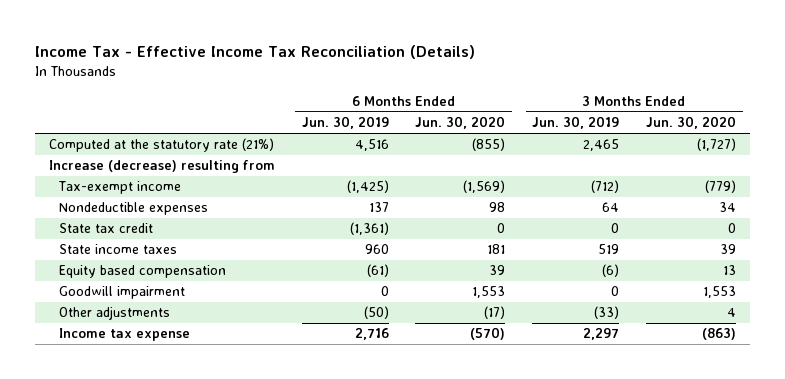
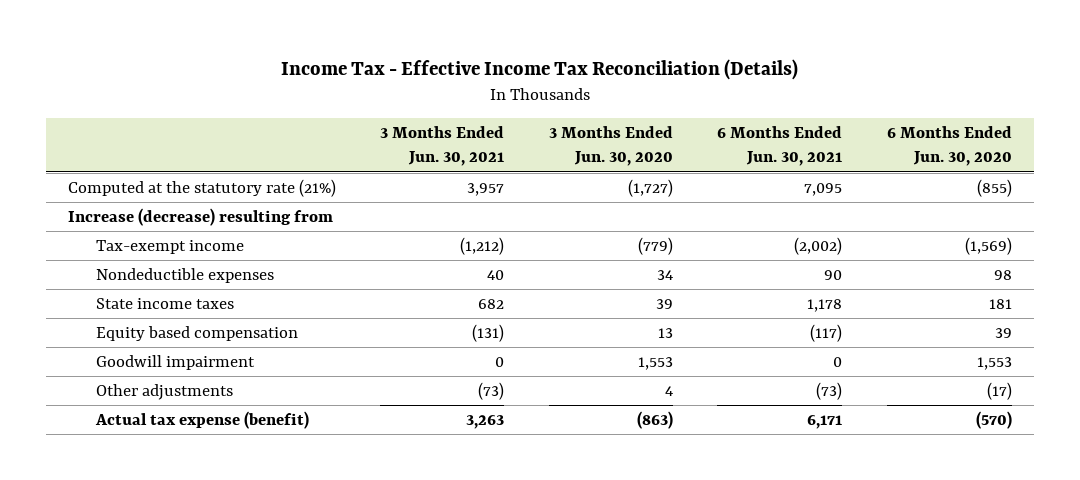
- | 6 Months Ended Jun. 30, 2019 | 6 Months Ended Jun. 30, 2020 | 3 Months Ended Jun. 30, 2019 | 3 Months Ended Jun. 30, 2020
+ | 3 Months Ended Jun. 30, 2021 | 3 Months Ended Jun. 30, 2020 | 6 Months Ended Jun. 30, 2021 | 6 Months Ended Jun. 30, 2020
- State tax credit | (1,361) | 0 | 0 | 0
- Income tax expense | 2,716 | (570) | 2,297 | (863)
+ Actual tax expense (benefit) | 3,263 | (863) | 6,171 | (570)

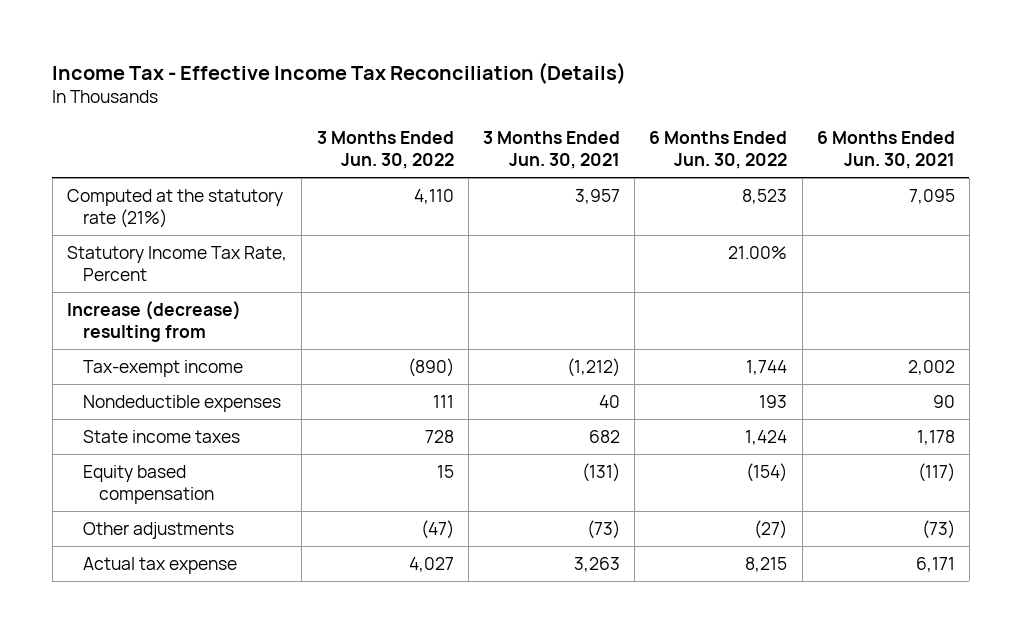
- | 3 Months Ended Jun. 30, 2021 | 3 Months Ended Jun. 30, 2020 | 6 Months Ended Jun. 30, 2021 | 6 Months Ended Jun. 30, 2020
+ | 3 Months Ended Jun. 30, 2022 | 3 Months Ended Jun. 30, 2021 | 6 Months Ended Jun. 30, 2022 | 6 Months Ended Jun. 30, 2021
+ Statutory Income Tax Rate, Percent | | | 21.00% |
- Tax-exempt income | (1,212) | (779) | (2,002) | (1,569)
+ Tax-exempt income | (890) | (1,212) | 1,744 | 2,002
- Goodwill impairment | 0 | 1,553 | 0 | 1,553
- Actual tax expense (benefit) | 3,263 | (863) | 6,171 | (570)
+ Actual tax expense | 4,027 | 3,263 | 8,215 | 6,171

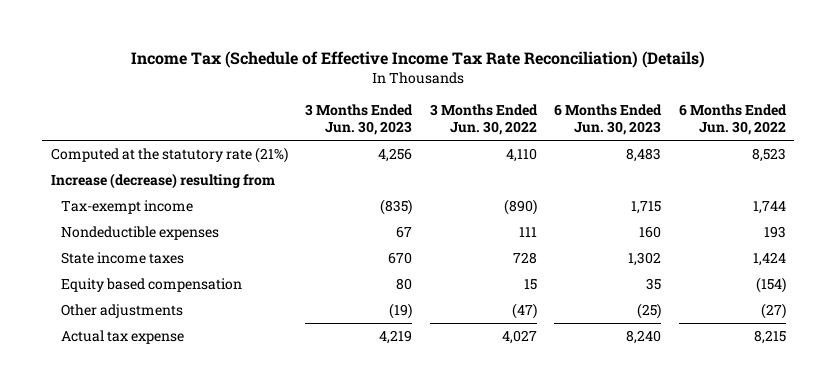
- Income Tax - Effective Income Tax Reconciliation (Details)
+ Income Tax (Schedule of Effective Income Tax Rate Reconciliation) (Details)
- | 3 Months Ended Jun. 30, 2022 | 3 Months Ended Jun. 30, 2021 | 6 Months Ended Jun. 30, 2022 | 6 Months Ended Jun. 30, 2021
+ | 3 Months Ended Jun. 30, 2023 | 3 Months Ended Jun. 30, 2022 | 6 Months Ended Jun. 30, 2023 | 6 Months Ended Jun. 30, 2022
- Statutory Income Tax Rate, Percent | | | 21.00% |

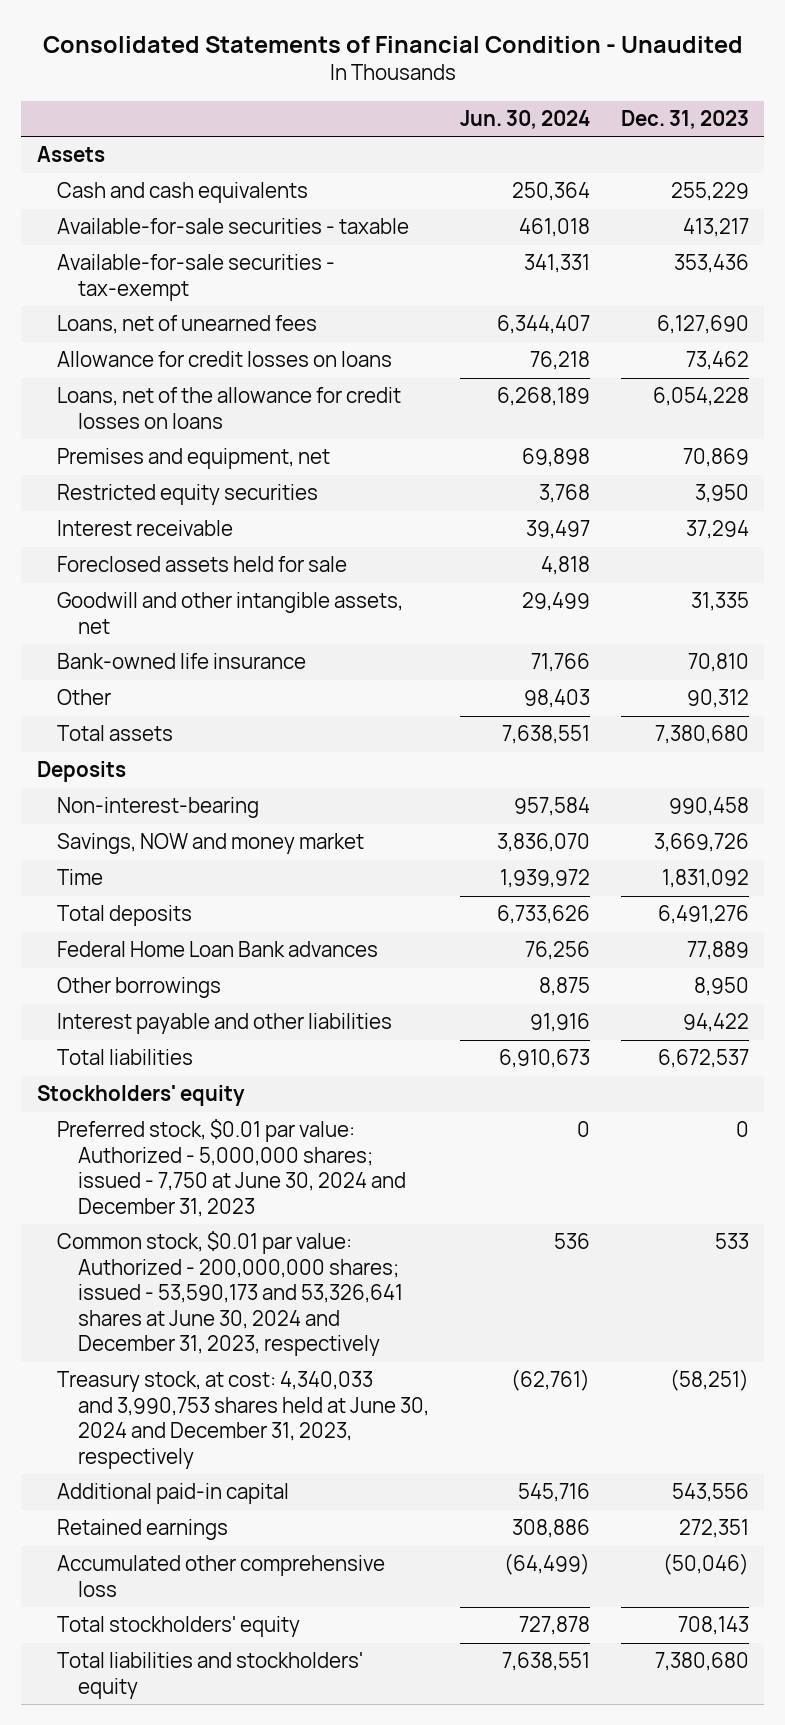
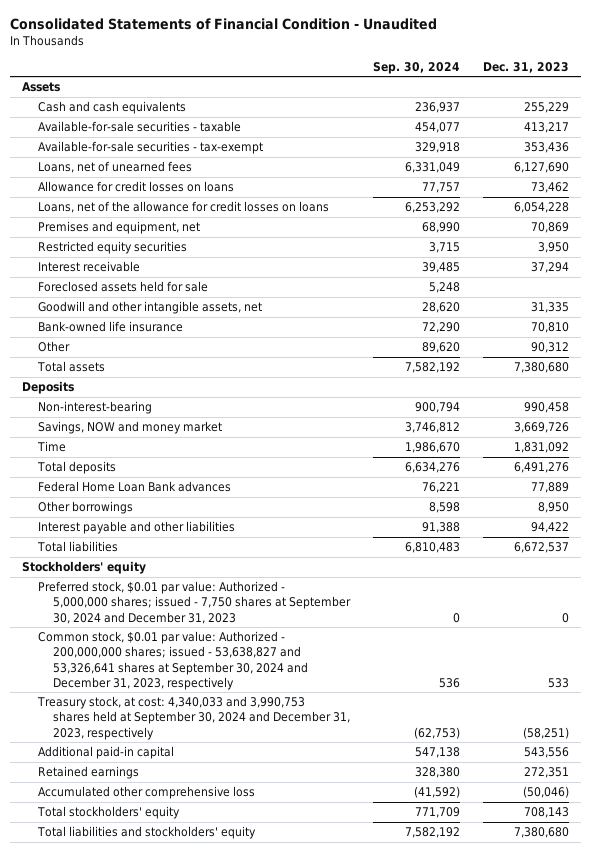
- | Jun. 30, 2024 | Dec. 31, 2023
+ | Sep. 30, 2024 | Dec. 31, 2023
- Preferred stock, $0.01 par value: Authorized - 5,000,000 shares; issued - 7,750 at June 30, 2024 and December 31, 2023 | 0 | 0
- Common stock, $0.01 par value: Authorized - 200,000,000 shares; issued - 53,590,173 and 53,326,641 shares at June 30, 2024 and December 31, 2023, respectively | 536 | 533
- Treasury stock, at cost: 4,340,033 and 3,990,753 shares held at June 30, 2024 and December 31, 2023, respectively | (62,761) | (58,251)
+ Preferred stock, $0.01 par value: Authorized - 5,000,000 shares; issued - 7,750 shares at September 30, 2024 and December 31, 2023 | 0 | 0
+ Common stock, $0.01 par value: Authorized - 200,000,000 shares; issued - 53,638,827 and 53,326,641 shares at September 30, 2024 and December 31, 2023, respectively | 536 | 533
+ Treasury stock, at cost: 4,340,033 and 3,990,753 shares held at September 30, 2024 and December 31, 2023, respectively | (62,753) | (58,251)

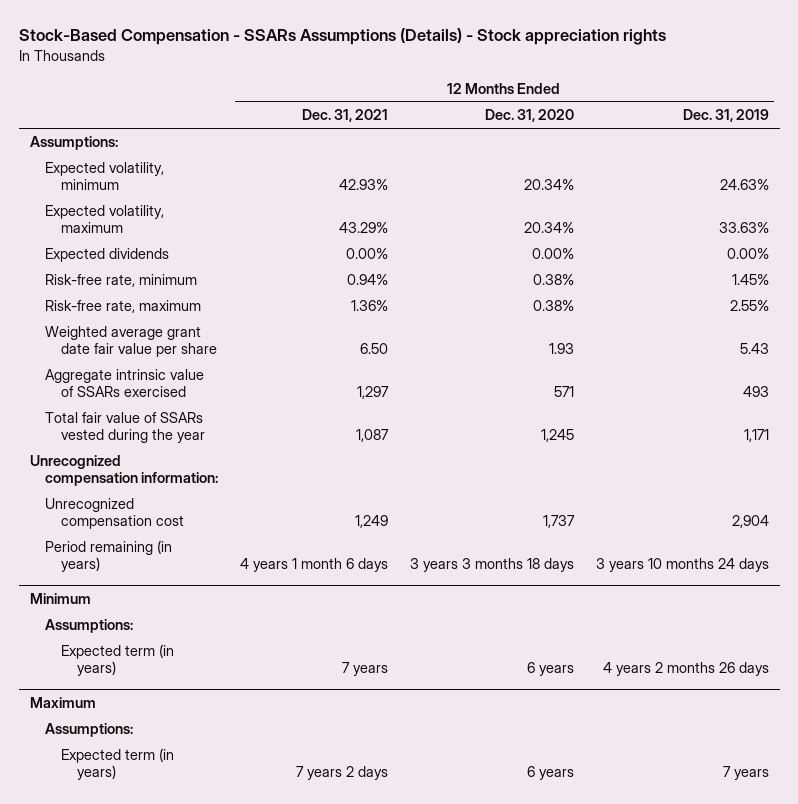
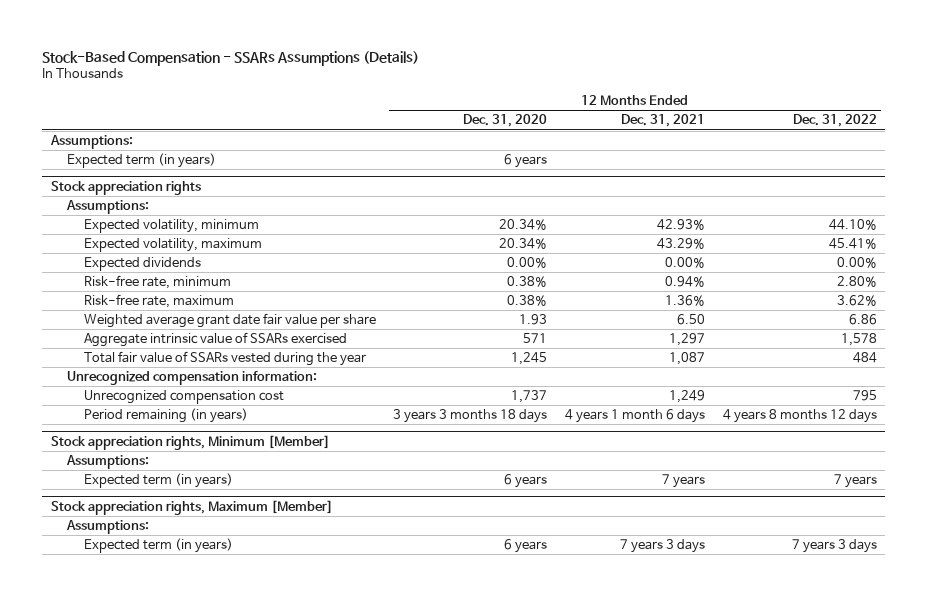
- Stock-Based Compensation - SSARs Assumptions (Details) - Stock appreciation rights
+ Stock-Based Compensation - SSARs Assumptions (Details)
- | 12 Months Ended Dec. 31, 2021 | 12 Months Ended Dec. 31, 2020 | 12 Months Ended Dec. 31, 2019
+ | 12 Months Ended Dec. 31, 2020 | 12 Months Ended Dec. 31, 2021 | 12 Months Ended Dec. 31, 2022
+ Expected term (in years) | 6 years | |
+ Stock appreciation rights
+ Assumptions:
- Minimum
+ Stock appreciation rights, Minimum [Member]
- Maximum
+ Stock appreciation rights, Maximum [Member]
- Expected term (in years) | 7 years 2 days | 6 years | 7 years
+ Expected term (in years) | 6 years | 7 years 3 days | 7 years 3 days

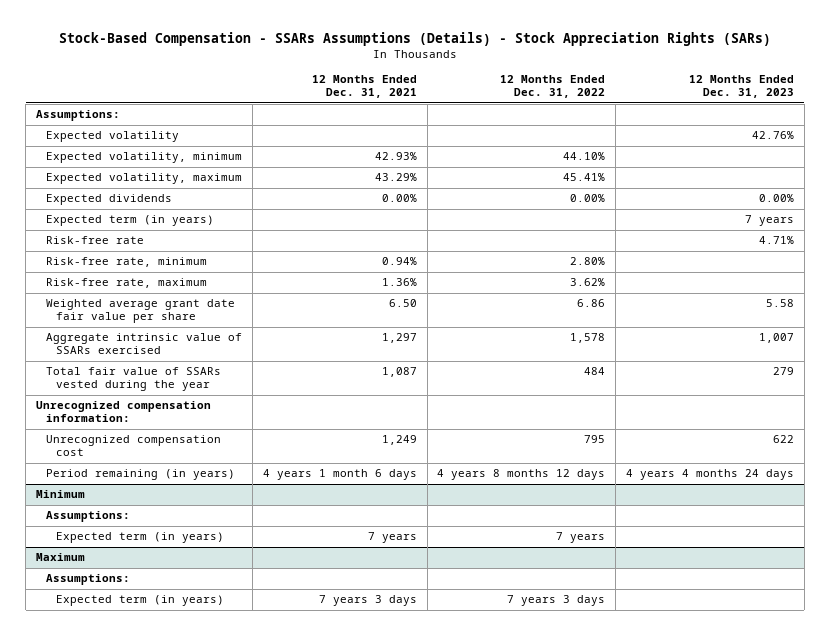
- Stock-Based Compensation - SSARs Assumptions (Details)
+ Stock-Based Compensation - SSARs Assumptions (Details) - Stock Appreciation Rights (SARs)
- | 12 Months Ended Dec. 31, 2020 | 12 Months Ended Dec. 31, 2021 | 12 Months Ended Dec. 31, 2022
+ | 12 Months Ended Dec. 31, 2021 | 12 Months Ended Dec. 31, 2022 | 12 Months Ended Dec. 31, 2023
- Stock appreciation rights
- Assumptions:
+ Expected volatility | | | 42.76%
moved down: Expected term (in years) | | | 7 years
+ Risk-free rate | | | 4.71%
- Stock appreciation rights, Minimum [Member]
+ Minimum
- Stock appreciation rights, Maximum [Member]
+ Maximum

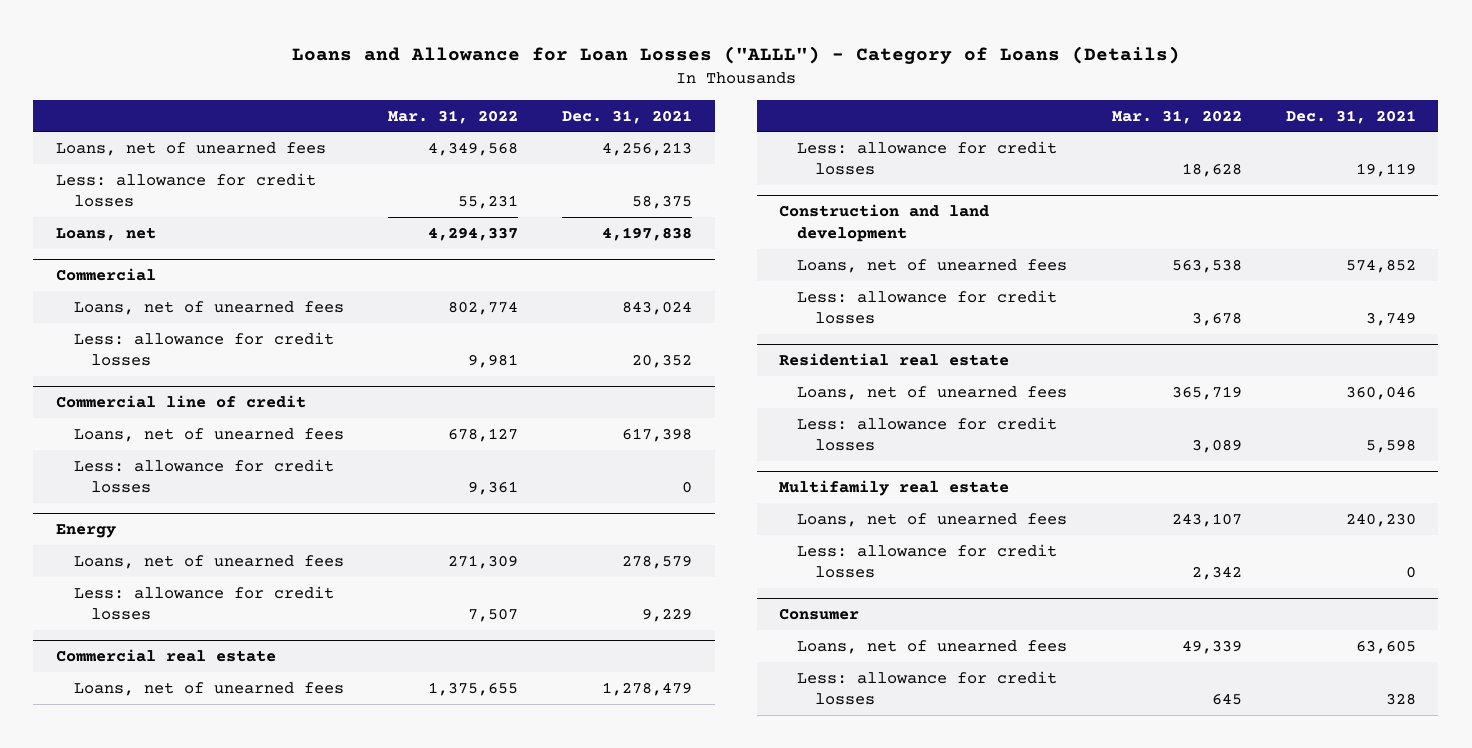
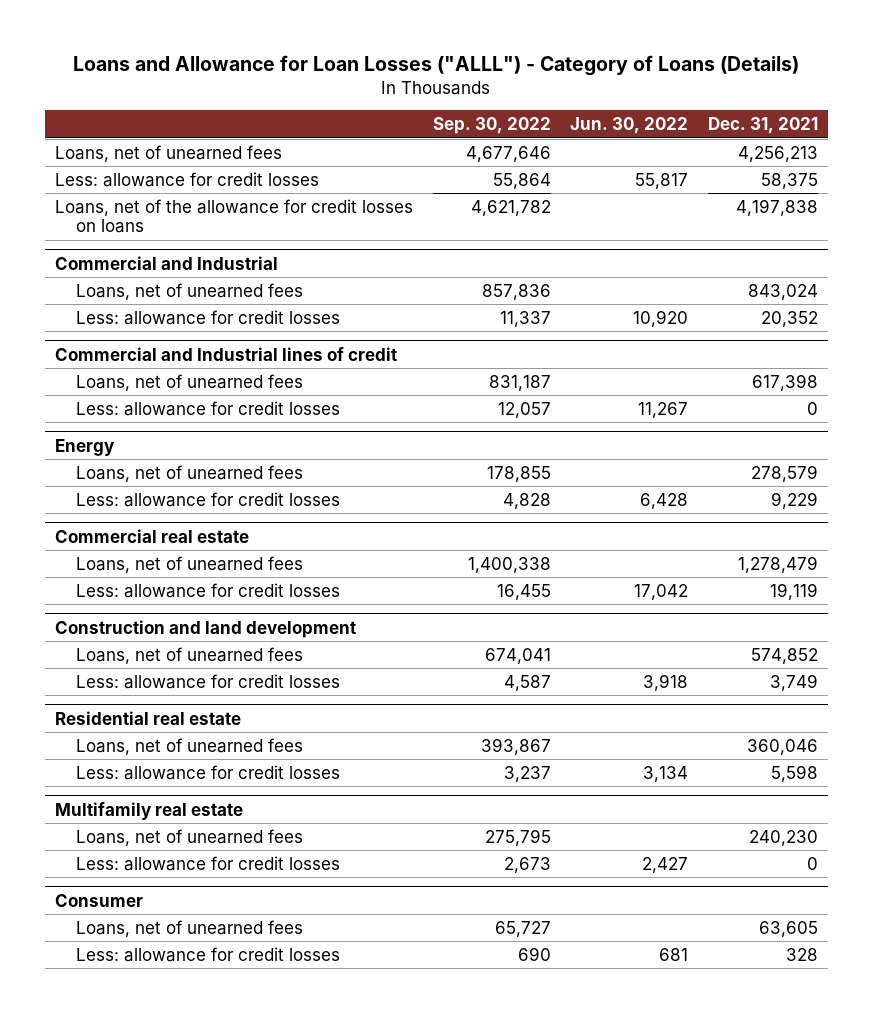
- | Mar. 31, 2022 | Dec. 31, 2021
+ | Sep. 30, 2022 | Jun. 30, 2022 | Dec. 31, 2021
- Loans, net | 4,294,337 | 4,197,838
- Commercial
+ Loans, net of the allowance for credit losses on loans | 4,621,782 | | 4,197,838
+ Commercial and Industrial
- Commercial line of credit
+ Commercial and Industrial lines of credit

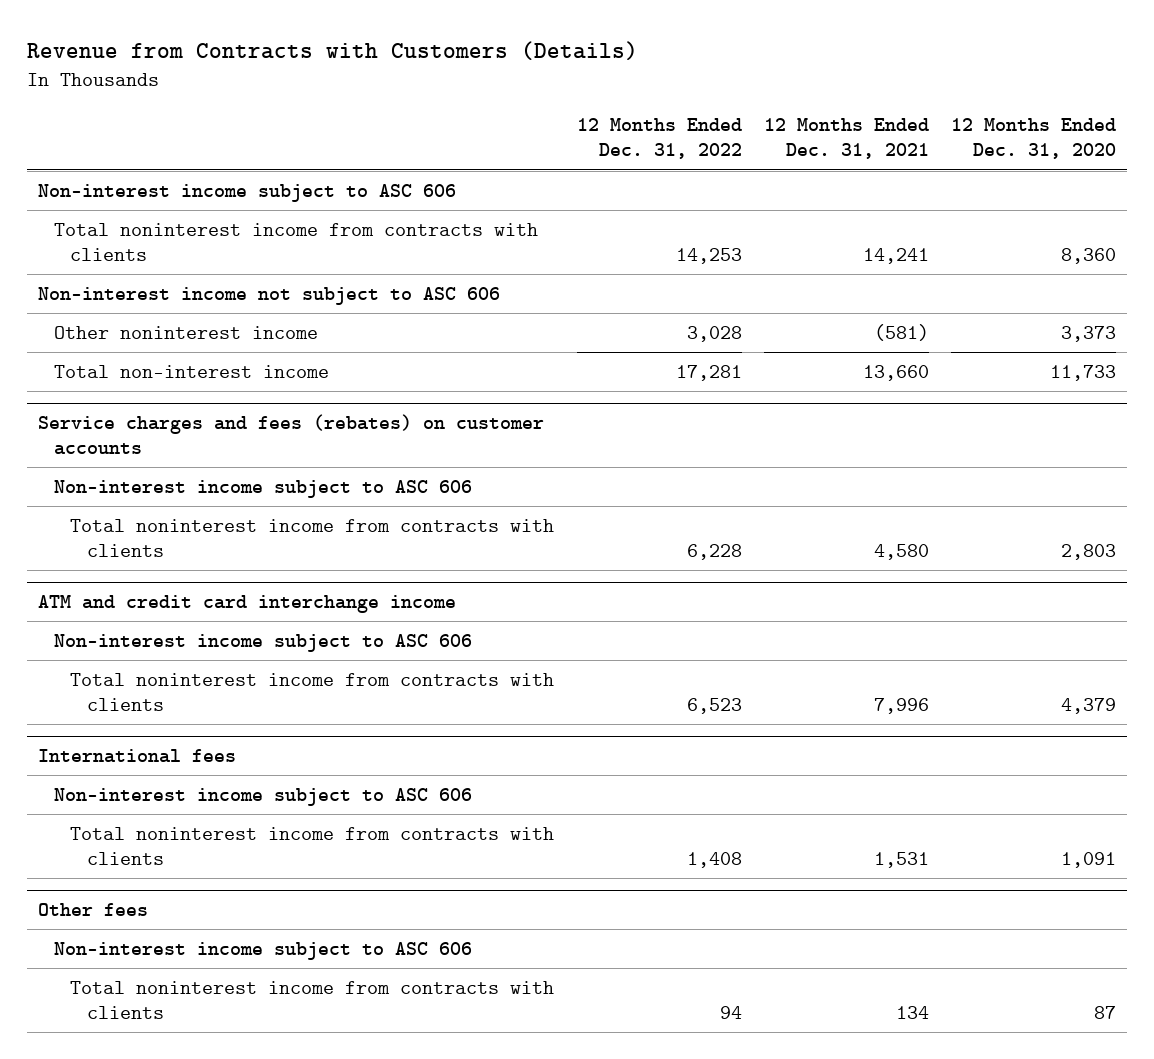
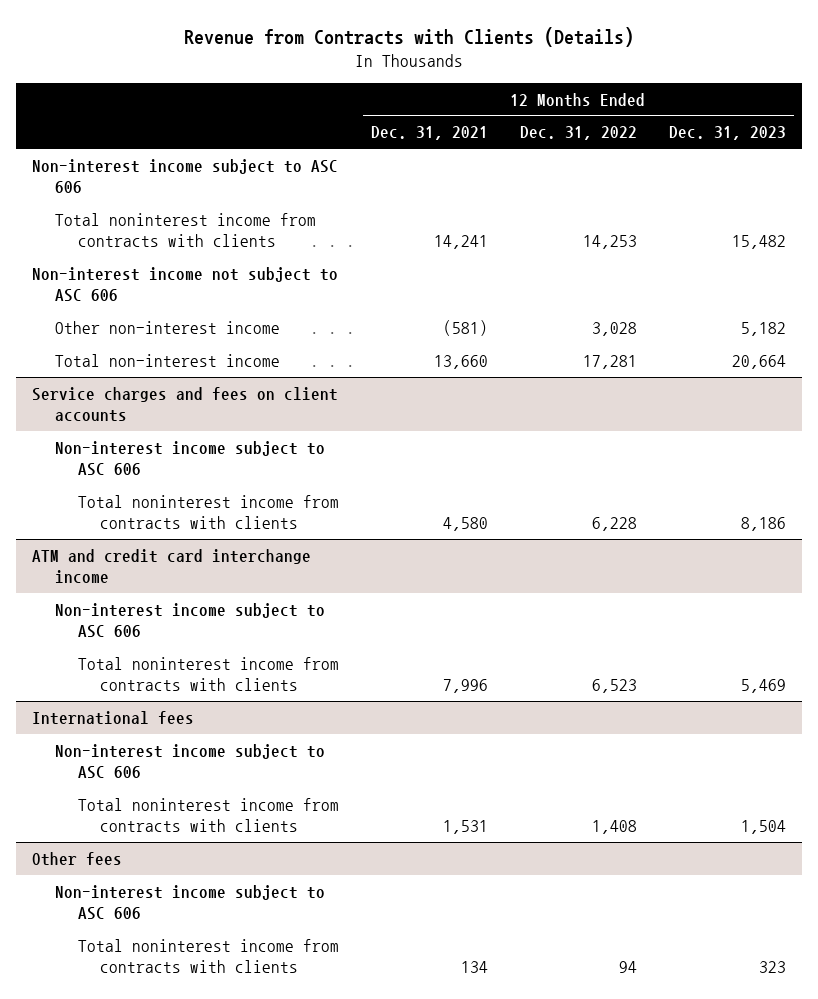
- Revenue from Contracts with Customers (Details)
+ Revenue from Contracts with Clients (Details)
- | 12 Months Ended Dec. 31, 2022 | 12 Months Ended Dec. 31, 2021 | 12 Months Ended Dec. 31, 2020
+ | 12 Months Ended Dec. 31, 2021 | 12 Months Ended Dec. 31, 2022 | 12 Months Ended Dec. 31, 2023
- Other noninterest income | 3,028 | (581) | 3,373
+ Other non-interest income | (581) | 3,028 | 5,182
- Service charges and fees (rebates) on customer accounts
+ Service charges and fees on client accounts

